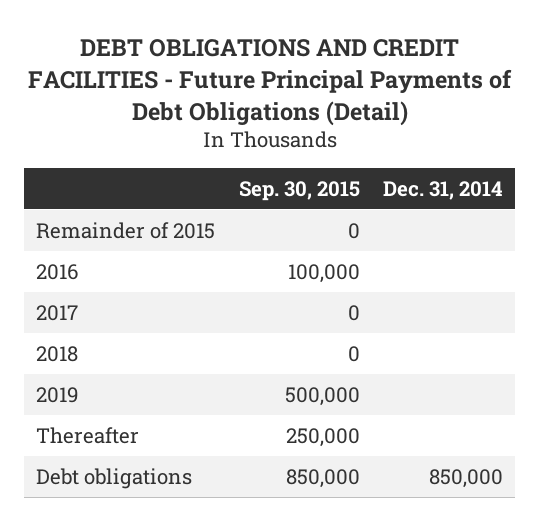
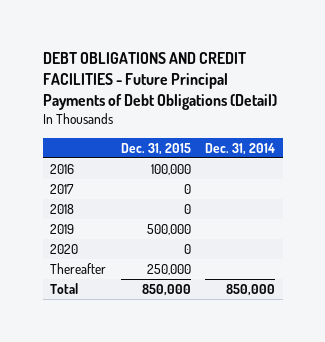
- | Sep. 30, 2015 | Dec. 31, 2014
+ | Dec. 31, 2015 | Dec. 31, 2014
- Remainder of 2015 | 0 |
+ 2020 | 0 |
- Debt obligations | 850,000 | 850,000
+ Total | 850,000 | 850,000

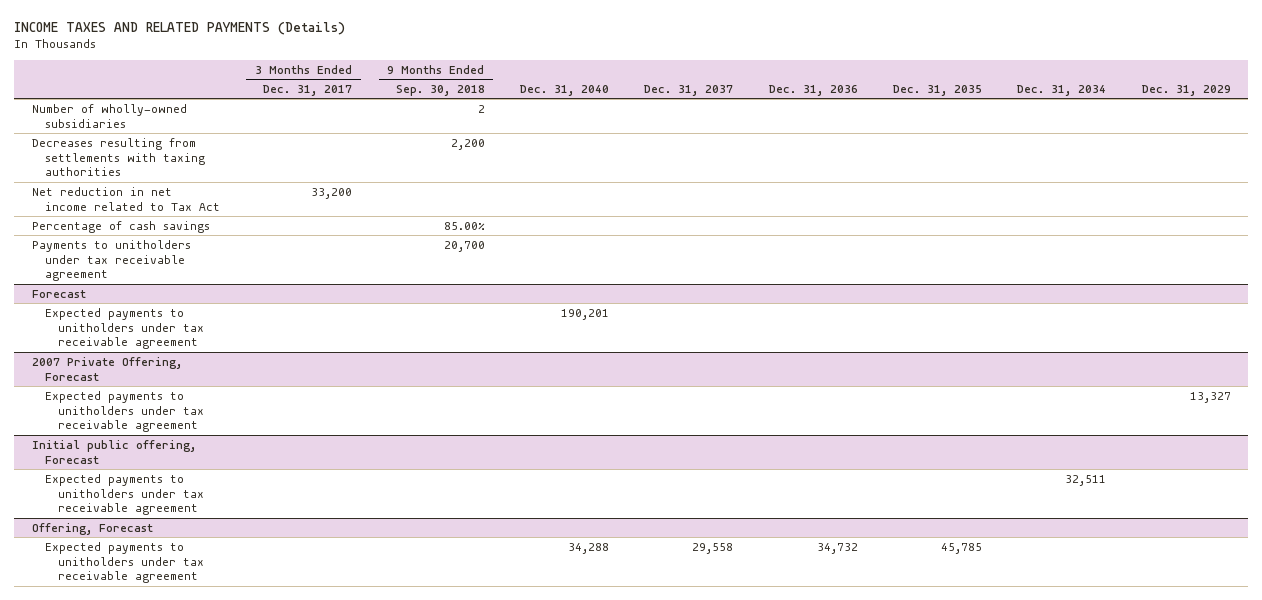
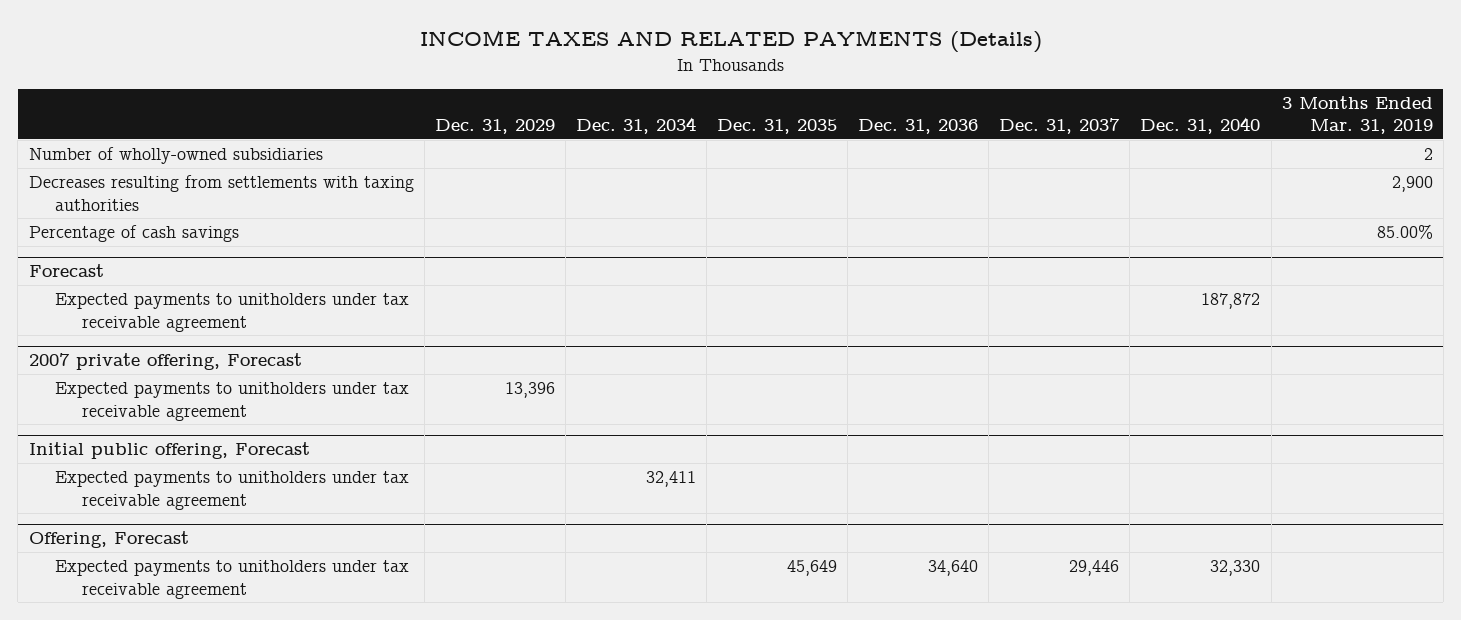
- | 3 Months Ended Dec. 31, 2017 | 9 Months Ended Sep. 30, 2018 | Dec. 31, 2040 | Dec. 31, 2037 | Dec. 31, 2036 | Dec. 31, 2035 | Dec. 31, 2034 | Dec. 31, 2029
+ | Dec. 31, 2029 | Dec. 31, 2034 | Dec. 31, 2035 | Dec. 31, 2036 | Dec. 31, 2037 | Dec. 31, 2040 | 3 Months Ended Mar. 31, 2019
- Net reduction in net income related to Tax Act | 33,200 | | | | | | |
- Payments to unitholders under tax receivable agreement | | 20,700 | | | | | |
@ Forecast
- Expected payments to unitholders under tax receivable agreement | | | 190,201 | | | | |
- 2007 Private Offering, Forecast
- Expected payments to unitholders under tax receivable agreement | | | | | | | | 13,327
@ Forecast
+ Expected payments to unitholders under tax receivable agreement | | | | | | 187,872 |
+ 2007 private offering, Forecast
+ Expected payments to unitholders under tax receivable agreement | 13,396 | | | | | |
@ Initial public offering, Forecast
- Expected payments to unitholders under tax receivable agreement | | | | | | | 32,511 |
+ Expected payments to unitholders under tax receivable agreement | | 32,411 | | | | |
@ Offering, Forecast
- Expected payments to unitholders under tax receivable agreement | | | 34,288 | 29,558 | 34,732 | 45,785 | |
+ Expected payments to unitholders under tax receivable agreement | | | 45,649 | 34,640 | 29,446 | 32,330 |

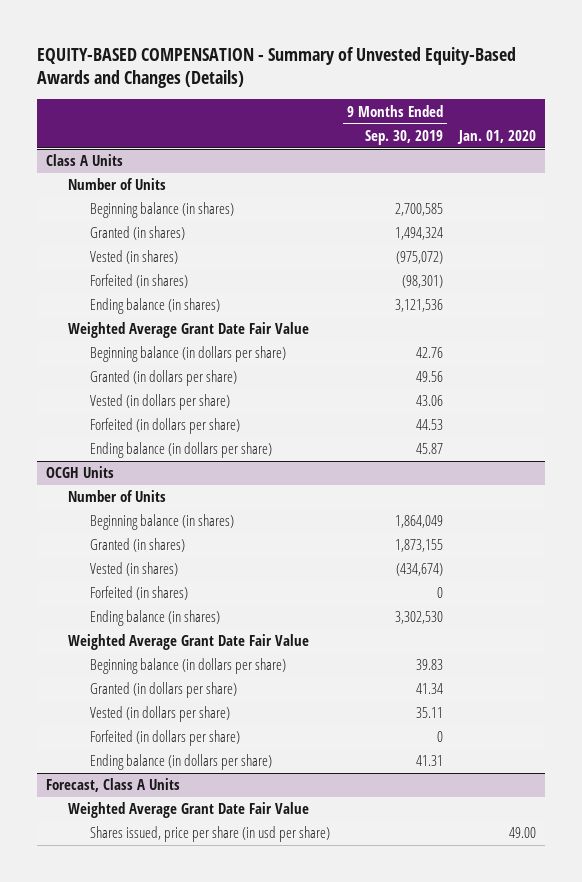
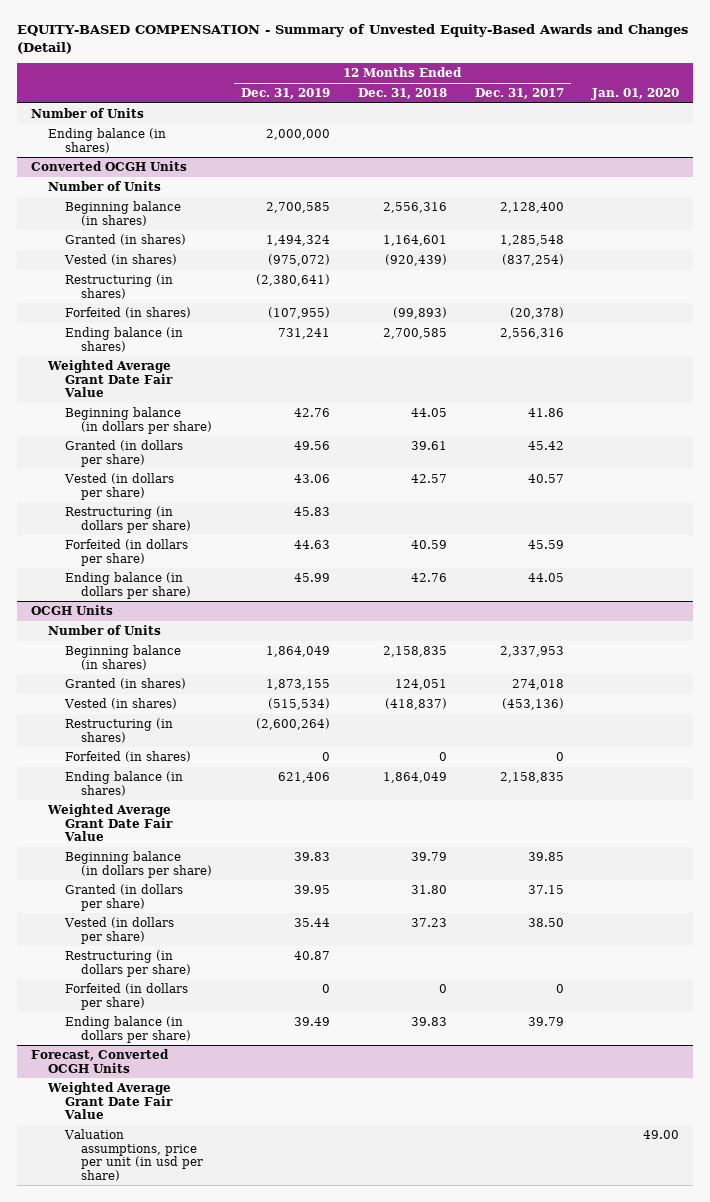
- EQUITY-BASED COMPENSATION - Summary of Unvested Equity-Based Awards and Changes (Details)
+ EQUITY-BASED COMPENSATION - Summary of Unvested Equity-Based Awards and Changes (Detail)
- | 9 Months Ended Sep. 30, 2019 | Jan. 01, 2020
+ | 12 Months Ended Dec. 31, 2019 | 12 Months Ended Dec. 31, 2018 | 12 Months Ended Dec. 31, 2017 | Jan. 01, 2020
- Class A Units
- Number of Units
- Beginning balance (in shares) | 2,700,585 |
- Granted (in shares) | 1,494,324 |
- Vested (in shares) | (975,072) |
- Forfeited (in shares) | (98,301) |
- Ending balance (in shares) | 3,121,536 |
- Weighted Average Grant Date Fair Value
- Beginning balance (in dollars per share) | 42.76 |
- Granted (in dollars per share) | 49.56 |
- Vested (in dollars per share) | 43.06 |
- Forfeited (in dollars per share) | 44.53 |
- Ending balance (in dollars per share) | 45.87 |
+ Number of Units
+ Ending balance (in shares) | 2,000,000 | | |
+ Converted OCGH Units
+ Number of Units
+ Beginning balance (in shares) | 2,700,585 | 2,556,316 | 2,128,400 |
+ Granted (in shares) | 1,494,324 | 1,164,601 | 1,285,548 |
+ Vested (in shares) | (975,072) | (920,439) | (837,254) |
+ Restructuring (in shares) | (2,380,641) | | |
+ Forfeited (in shares) | (107,955) | (99,893) | (20,378) |
+ Ending balance (in shares) | 731,241 | 2,700,585 | 2,556,316 |
+ Weighted Average Grant Date Fair Value
+ Beginning balance (in dollars per share) | 42.76 | 44.05 | 41.86 |
+ Granted (in dollars per share) | 49.56 | 39.61 | 45.42 |
+ Vested (in dollars per share) | 43.06 | 42.57 | 40.57 |
+ Restructuring (in dollars per share) | 45.83 | | |
+ Forfeited (in dollars per share) | 44.63 | 40.59 | 45.59 |
+ Ending balance (in dollars per share) | 45.99 | 42.76 | 44.05 |
@ OCGH Units
+ Restructuring (in shares) | (2,600,264) | | |
+ Restructuring (in dollars per share) | 40.87 | | |
- Forecast, Class A Units
- Weighted Average Grant Date Fair Value
- Shares issued, price per share (in usd per share) | | 49.00
+ Forecast, Converted OCGH Units
+ Weighted Average Grant Date Fair Value
+ Valuation assumptions, price per unit (in usd per share) | | | | 49.00

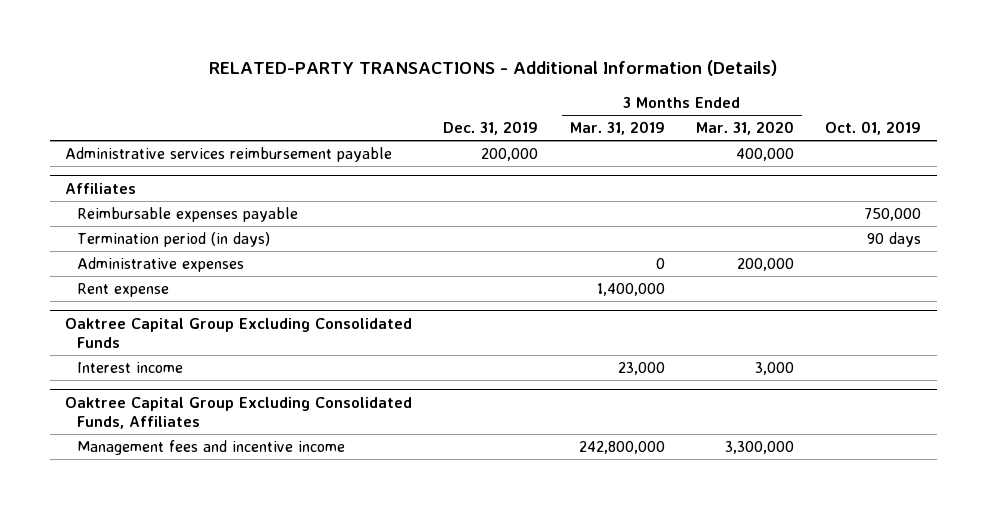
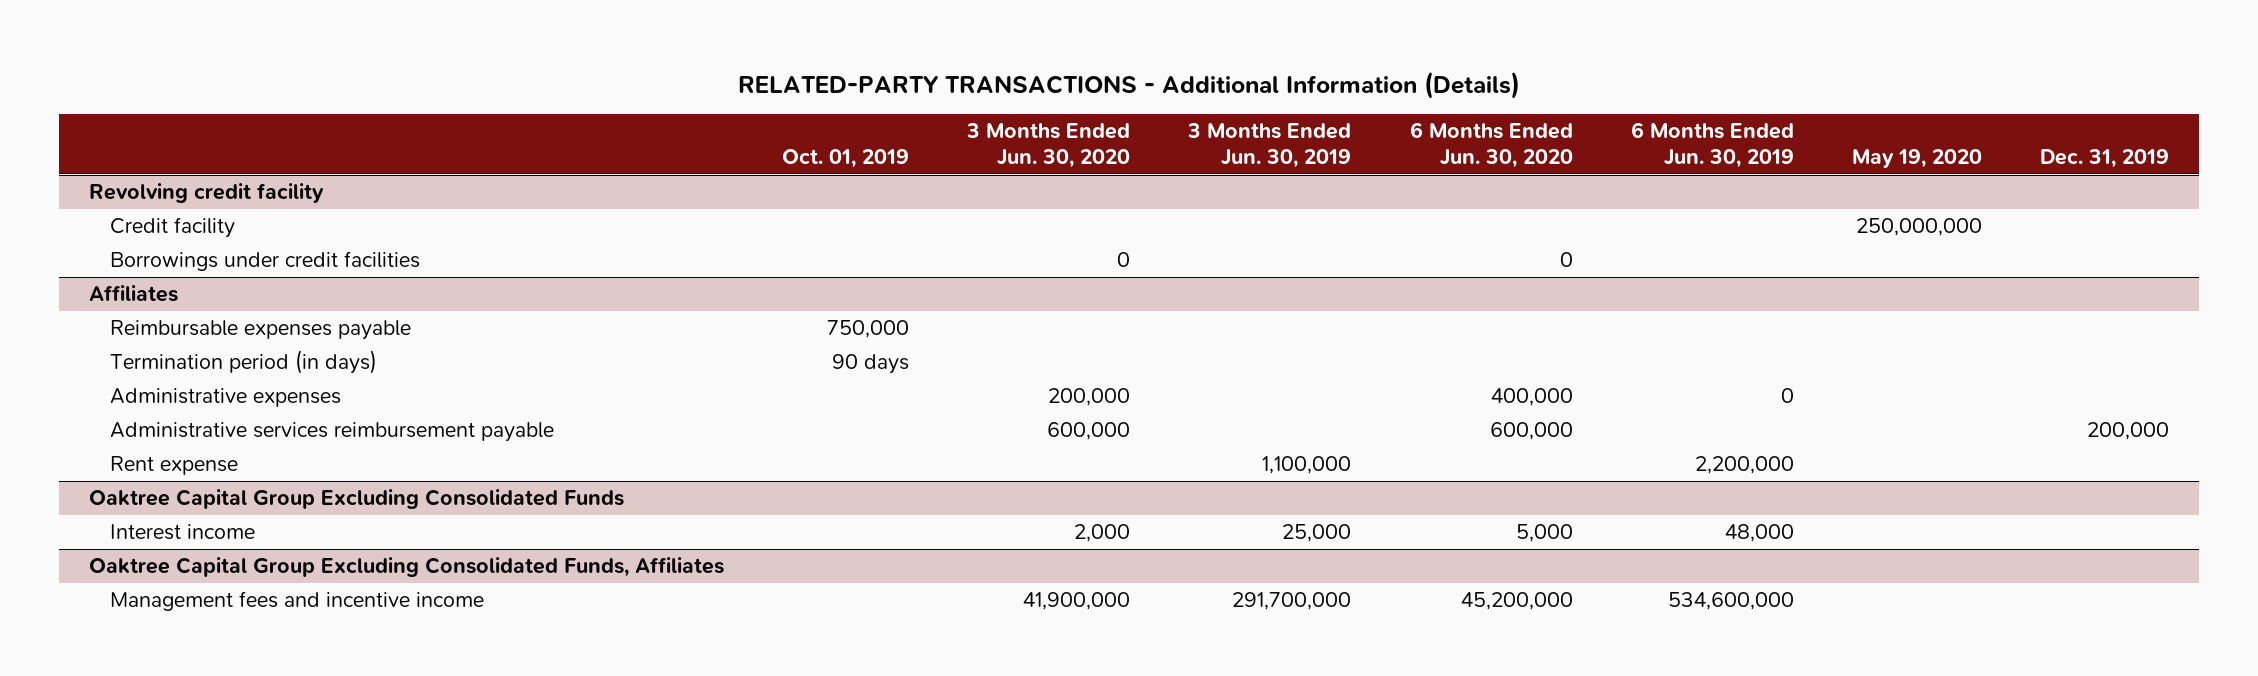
- | Dec. 31, 2019 | 3 Months Ended Mar. 31, 2019 | 3 Months Ended Mar. 31, 2020 | Oct. 01, 2019
+ | Oct. 01, 2019 | 3 Months Ended Jun. 30, 2020 | 3 Months Ended Jun. 30, 2019 | 6 Months Ended Jun. 30, 2020 | 6 Months Ended Jun. 30, 2019 | May 19, 2020 | Dec. 31, 2019
- Administrative services reimbursement payable | 200,000 | | 400,000 |
+ Revolving credit facility
+ Credit facility | | | | | | 250,000,000 |
+ Borrowings under credit facilities | | 0 | | 0 | | |
@ Affiliates
+ Administrative services reimbursement payable | | 600,000 | | 600,000 | | | 200,000

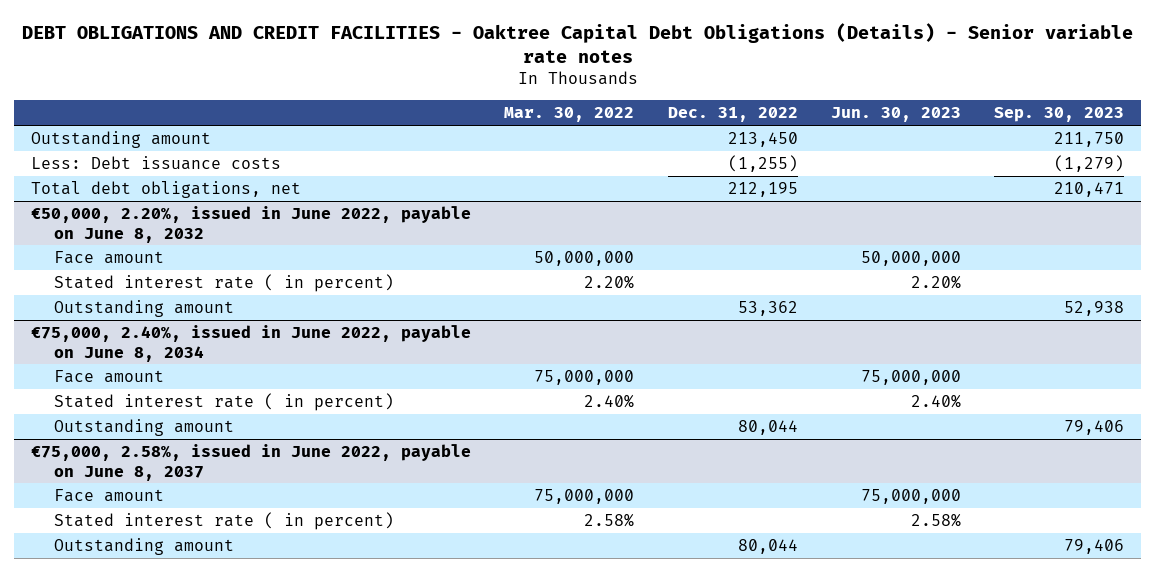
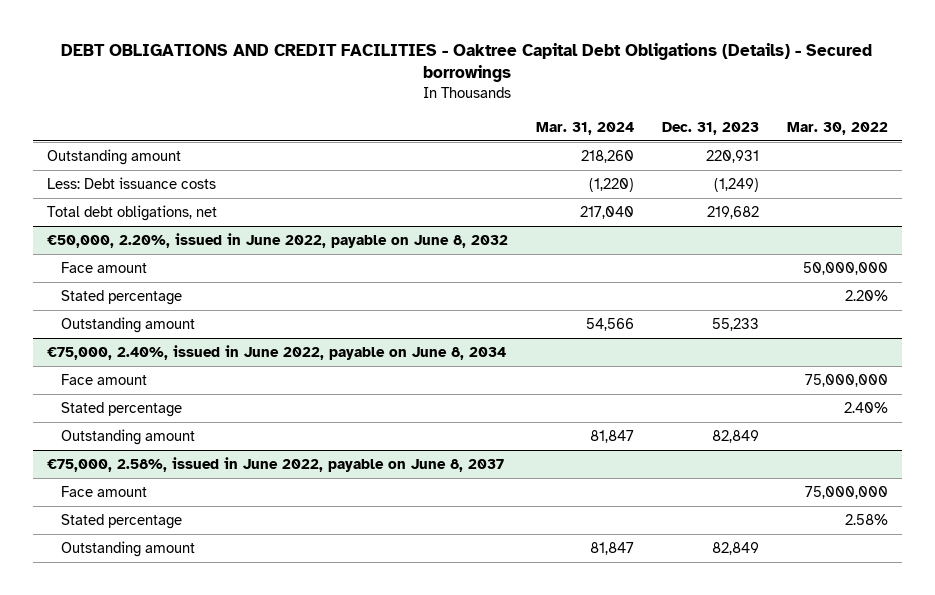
- DEBT OBLIGATIONS AND CREDIT FACILITIES - Oaktree Capital Debt Obligations (Details) - Senior variable rate notes
+ DEBT OBLIGATIONS AND CREDIT FACILITIES - Oaktree Capital Debt Obligations (Details) - Secured borrowings
- | Mar. 30, 2022 | Dec. 31, 2022 | Jun. 30, 2023 | Sep. 30, 2023
+ | Mar. 31, 2024 | Dec. 31, 2023 | Mar. 30, 2022
@ €50,000, 2.20%, issued in June 2022, payable on June 8, 2032
- Stated interest rate ( in percent) | 2.20% | | 2.20% |
+ Stated percentage | | | 2.20%
@ €75,000, 2.40%, issued in June 2022, payable on June 8, 2034
- Stated interest rate ( in percent) | 2.40% | | 2.40% |
+ Stated percentage | | | 2.40%
@ €75,000, 2.58%, issued in June 2022, payable on June 8, 2037
- Stated interest rate ( in percent) | 2.58% | | 2.58% |
+ Stated percentage | | | 2.58%

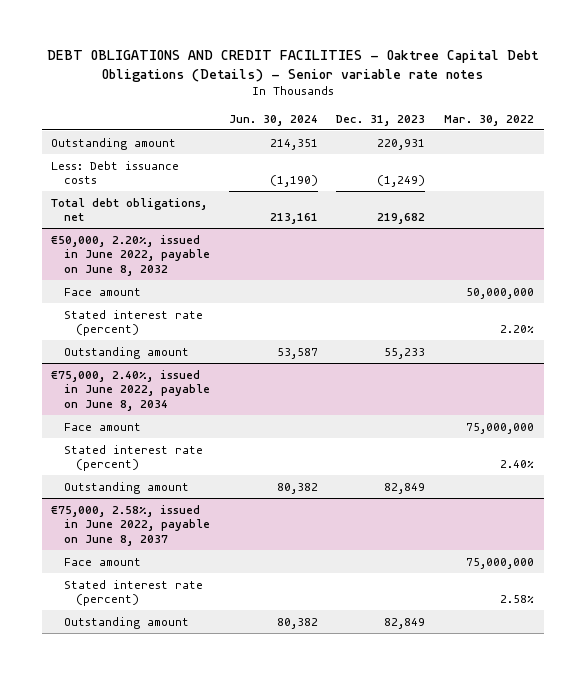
- DEBT OBLIGATIONS AND CREDIT FACILITIES - Oaktree Capital Debt Obligations (Details) - Secured borrowings
+ DEBT OBLIGATIONS AND CREDIT FACILITIES - Oaktree Capital Debt Obligations (Details) - Senior variable rate notes
- | Mar. 31, 2024 | Dec. 31, 2023 | Mar. 30, 2022
+ | Jun. 30, 2024 | Dec. 31, 2023 | Mar. 30, 2022
@ €50,000, 2.20%, issued in June 2022, payable on June 8, 2032
- Stated percentage | | | 2.20%
+ Stated interest rate (percent) | | | 2.20%
@ €75,000, 2.40%, issued in June 2022, payable on June 8, 2034
- Stated percentage | | | 2.40%
+ Stated interest rate (percent) | | | 2.40%
@ €75,000, 2.58%, issued in June 2022, payable on June 8, 2037
- Stated percentage | | | 2.58%
+ Stated interest rate (percent) | | | 2.58%

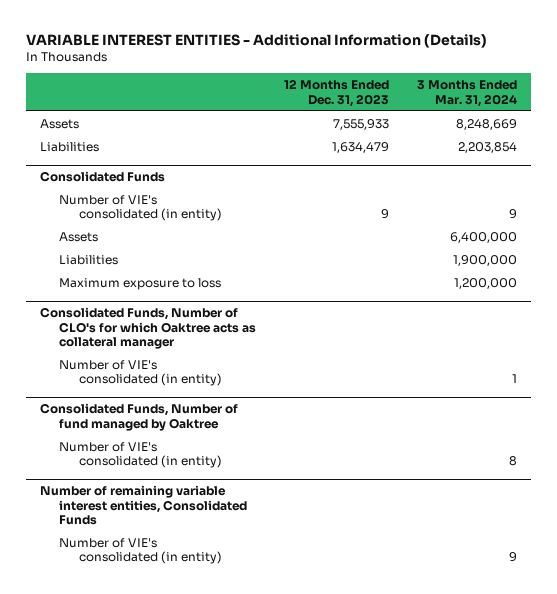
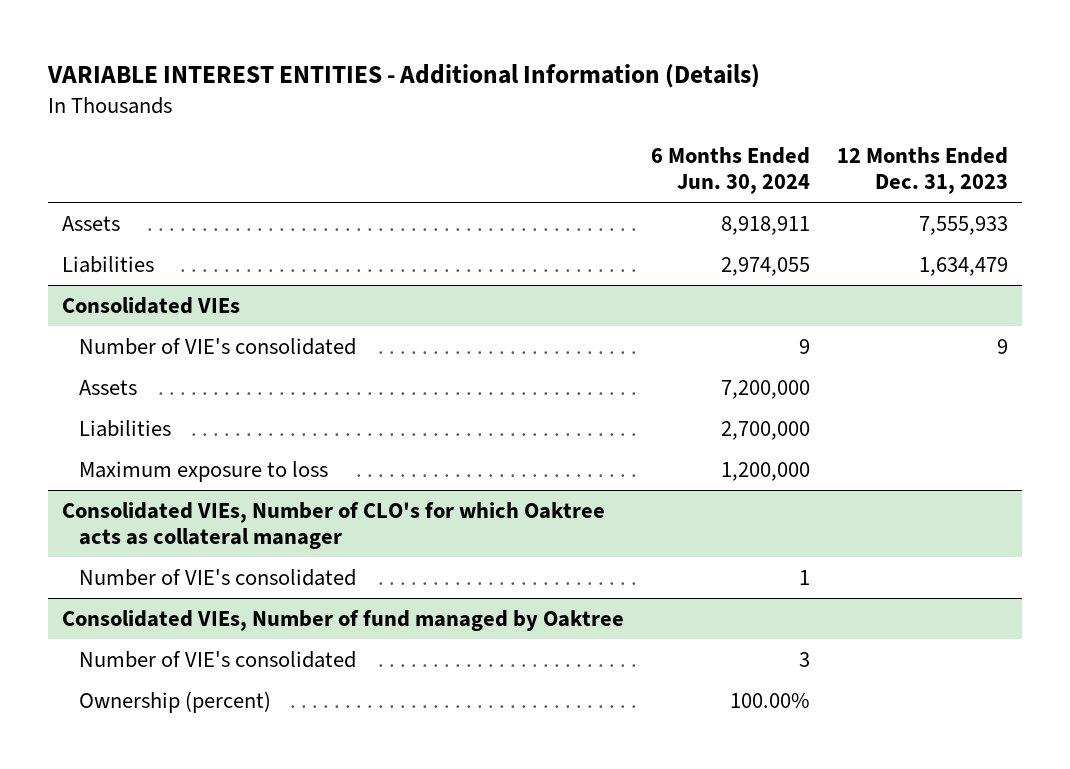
- | 12 Months Ended Dec. 31, 2023 | 3 Months Ended Mar. 31, 2024
+ | 6 Months Ended Jun. 30, 2024 | 12 Months Ended Dec. 31, 2023
- Consolidated Funds
- Number of VIE's consolidated (in entity) | 9 | 9
+ Consolidated VIEs
+ Number of VIE's consolidated | 9 | 9
- Consolidated Funds, Number of CLO's for which Oaktree acts as collateral manager
- Number of VIE's consolidated (in entity) | | 1
- Consolidated Funds, Number of fund managed by Oaktree
- Number of VIE's consolidated (in entity) | | 8
- Number of remaining variable interest entities, Consolidated Funds
- Number of VIE's consolidated (in entity) | | 9
+ Consolidated VIEs, Number of CLO's for which Oaktree acts as collateral manager
+ Number of VIE's consolidated | 1 |
+ Consolidated VIEs, Number of fund managed by Oaktree
+ Number of VIE's consolidated | 3 |
+ Ownership (percent) | 100.00% |

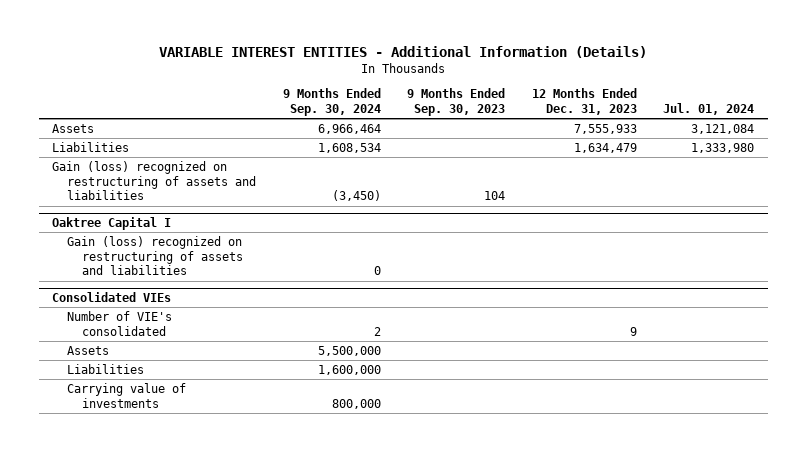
- | 6 Months Ended Jun. 30, 2024 | 12 Months Ended Dec. 31, 2023
+ | 9 Months Ended Sep. 30, 2024 | 9 Months Ended Sep. 30, 2023 | 12 Months Ended Dec. 31, 2023 | Jul. 01, 2024
+ Gain (loss) recognized on restructuring of assets and liabilities | (3,450) | 104 | |
+ Oaktree Capital I
+ Gain (loss) recognized on restructuring of assets and liabilities | 0 | | |
@ Consolidated VIEs
- Maximum exposure to loss | 1,200,000 |
- Consolidated VIEs, Number of CLO's for which Oaktree acts as collateral manager
- Number of VIE's consolidated | 1 |
- Consolidated VIEs, Number of fund managed by Oaktree
- Number of VIE's consolidated | 3 |
- Ownership (percent) | 100.00% |
@ Consolidated VIEs
+ Carrying value of investments | 800,000 | | |

